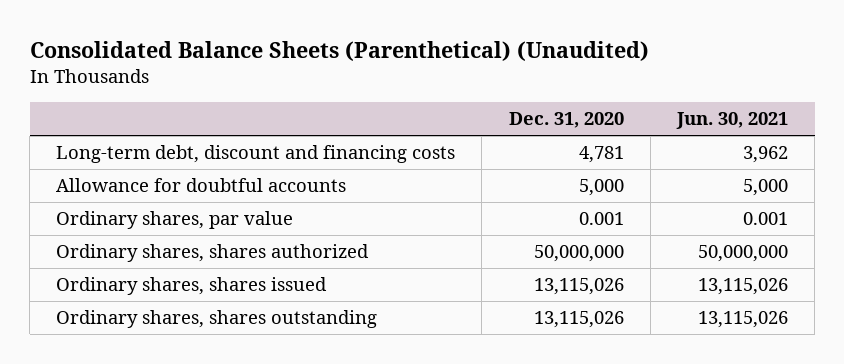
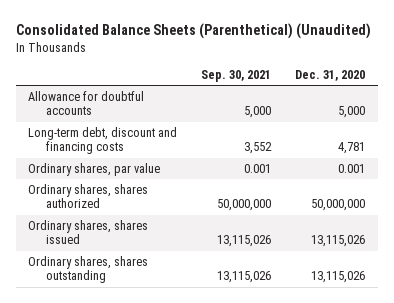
- | Dec. 31, 2020 | Jun. 30, 2021
+ | Sep. 30, 2021 | Dec. 31, 2020
moved down: Long-term debt, discount and financing costs | 3,552 | 4,781

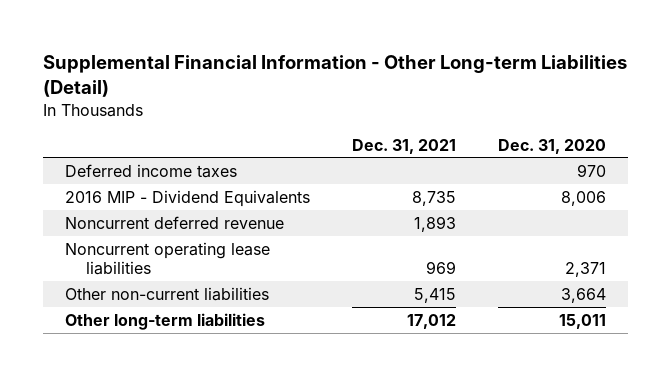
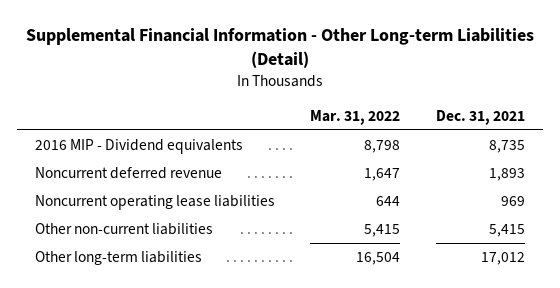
- | Dec. 31, 2021 | Dec. 31, 2020
+ | Mar. 31, 2022 | Dec. 31, 2021
- Deferred income taxes | | 970
- 2016 MIP - Dividend Equivalents | 8,735 | 8,006
+ 2016 MIP - Dividend equivalents | 8,798 | 8,735

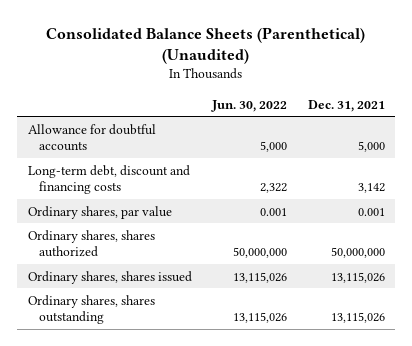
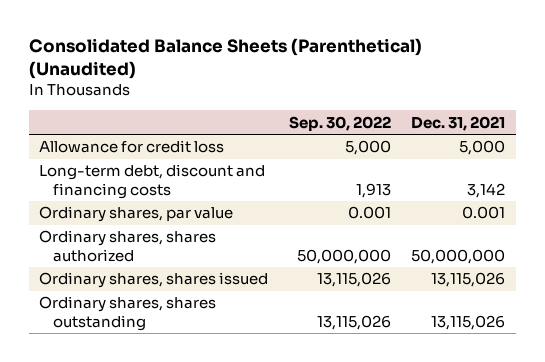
- | Jun. 30, 2022 | Dec. 31, 2021
+ | Sep. 30, 2022 | Dec. 31, 2021
- Allowance for doubtful accounts | 5,000 | 5,000
+ Allowance for credit loss | 5,000 | 5,000

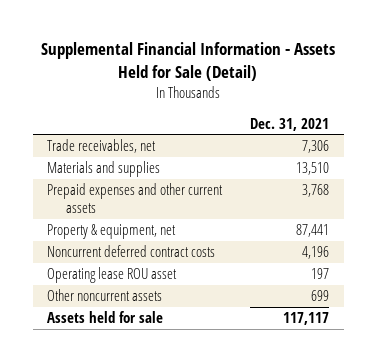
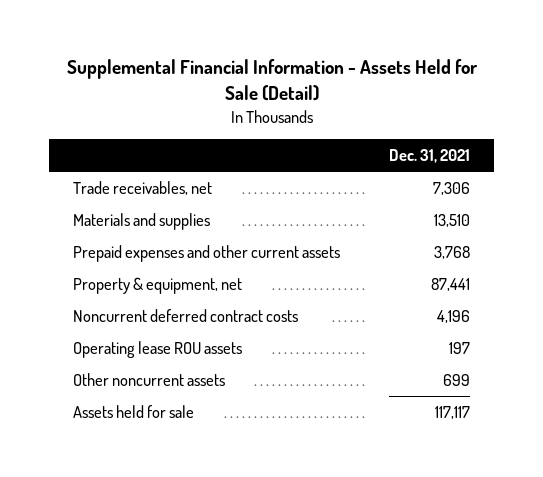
- Operating lease ROU asset | 197
+ Operating lease ROU assets | 197

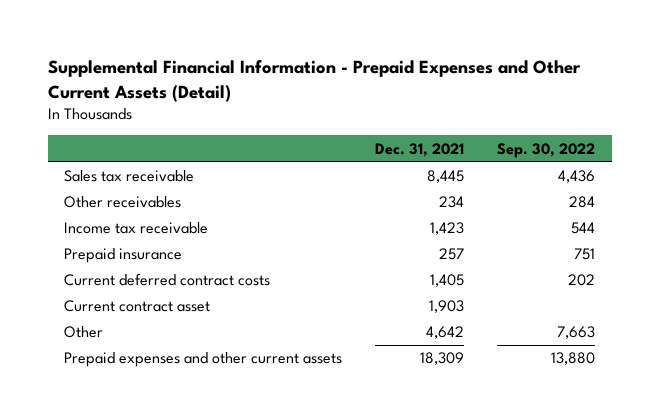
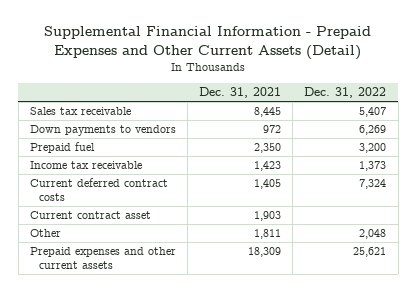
- | Dec. 31, 2021 | Sep. 30, 2022
+ | Dec. 31, 2021 | Dec. 31, 2022
- Other receivables | 234 | 284
+ Down payments to vendors | 972 | 6,269
+ Prepaid fuel | 2,350 | 3,200
- Prepaid insurance | 257 | 751
- Other | 4,642 | 7,663
+ Other | 1,811 | 2,048

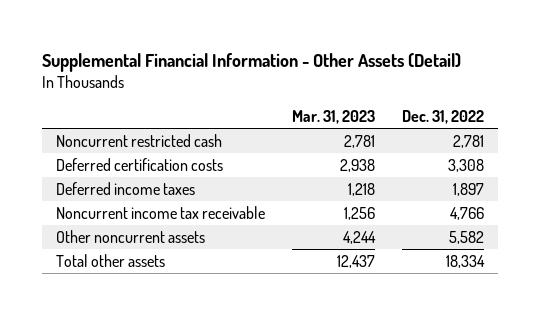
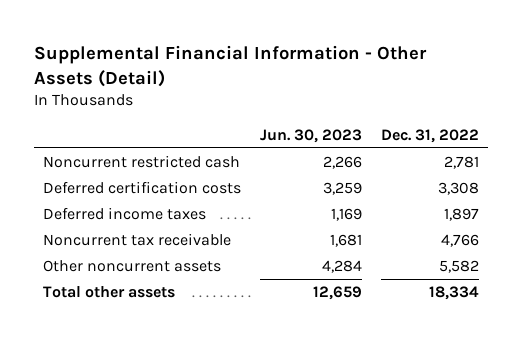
- | Mar. 31, 2023 | Dec. 31, 2022
+ | Jun. 30, 2023 | Dec. 31, 2022
- Noncurrent income tax receivable | 1,256 | 4,766
+ Noncurrent tax receivable | 1,681 | 4,766

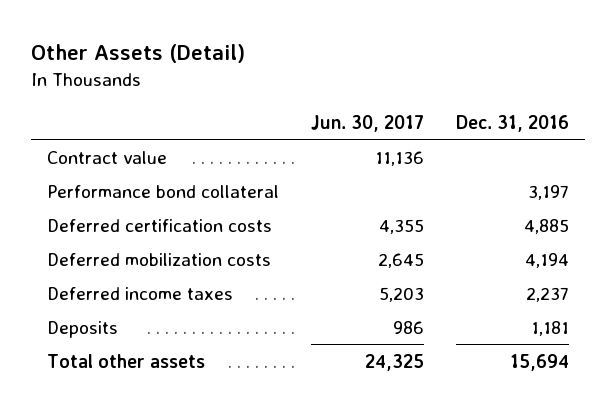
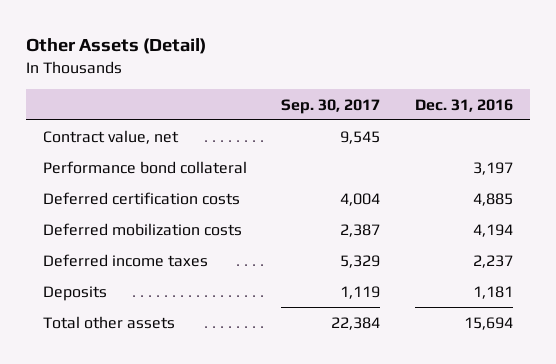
- | Jun. 30, 2017 | Dec. 31, 2016
+ | Sep. 30, 2017 | Dec. 31, 2016
- Contract value | 11,136 |
+ Contract value, net | 9,545 |

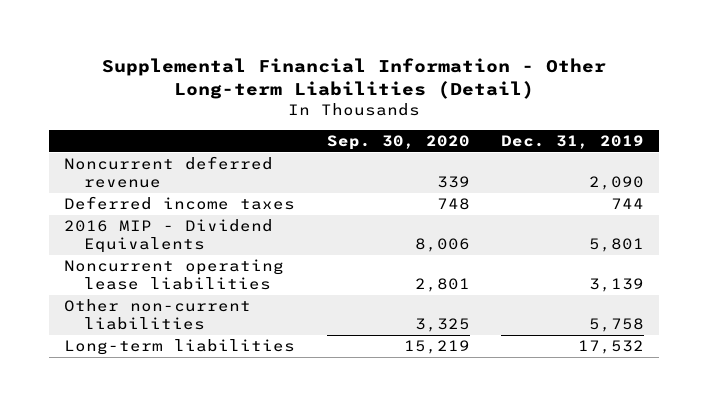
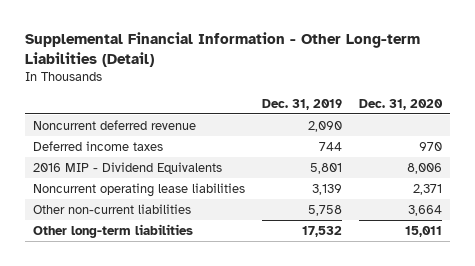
- | Sep. 30, 2020 | Dec. 31, 2019
+ | Dec. 31, 2019 | Dec. 31, 2020
- Long-term liabilities | 15,219 | 17,532
+ Other long-term liabilities | 17,532 | 15,011

